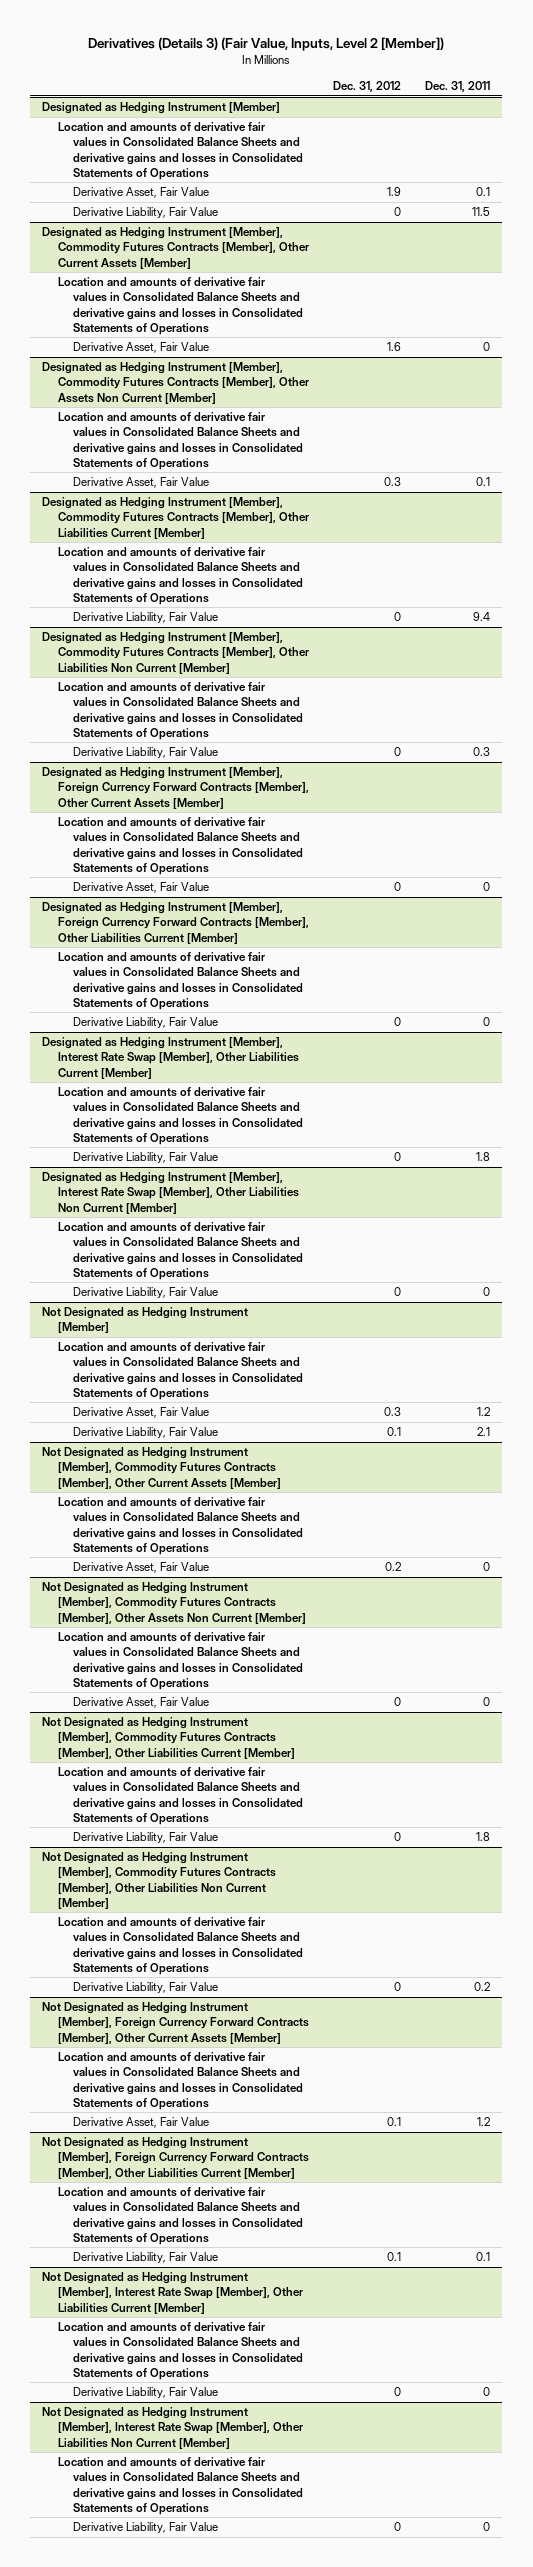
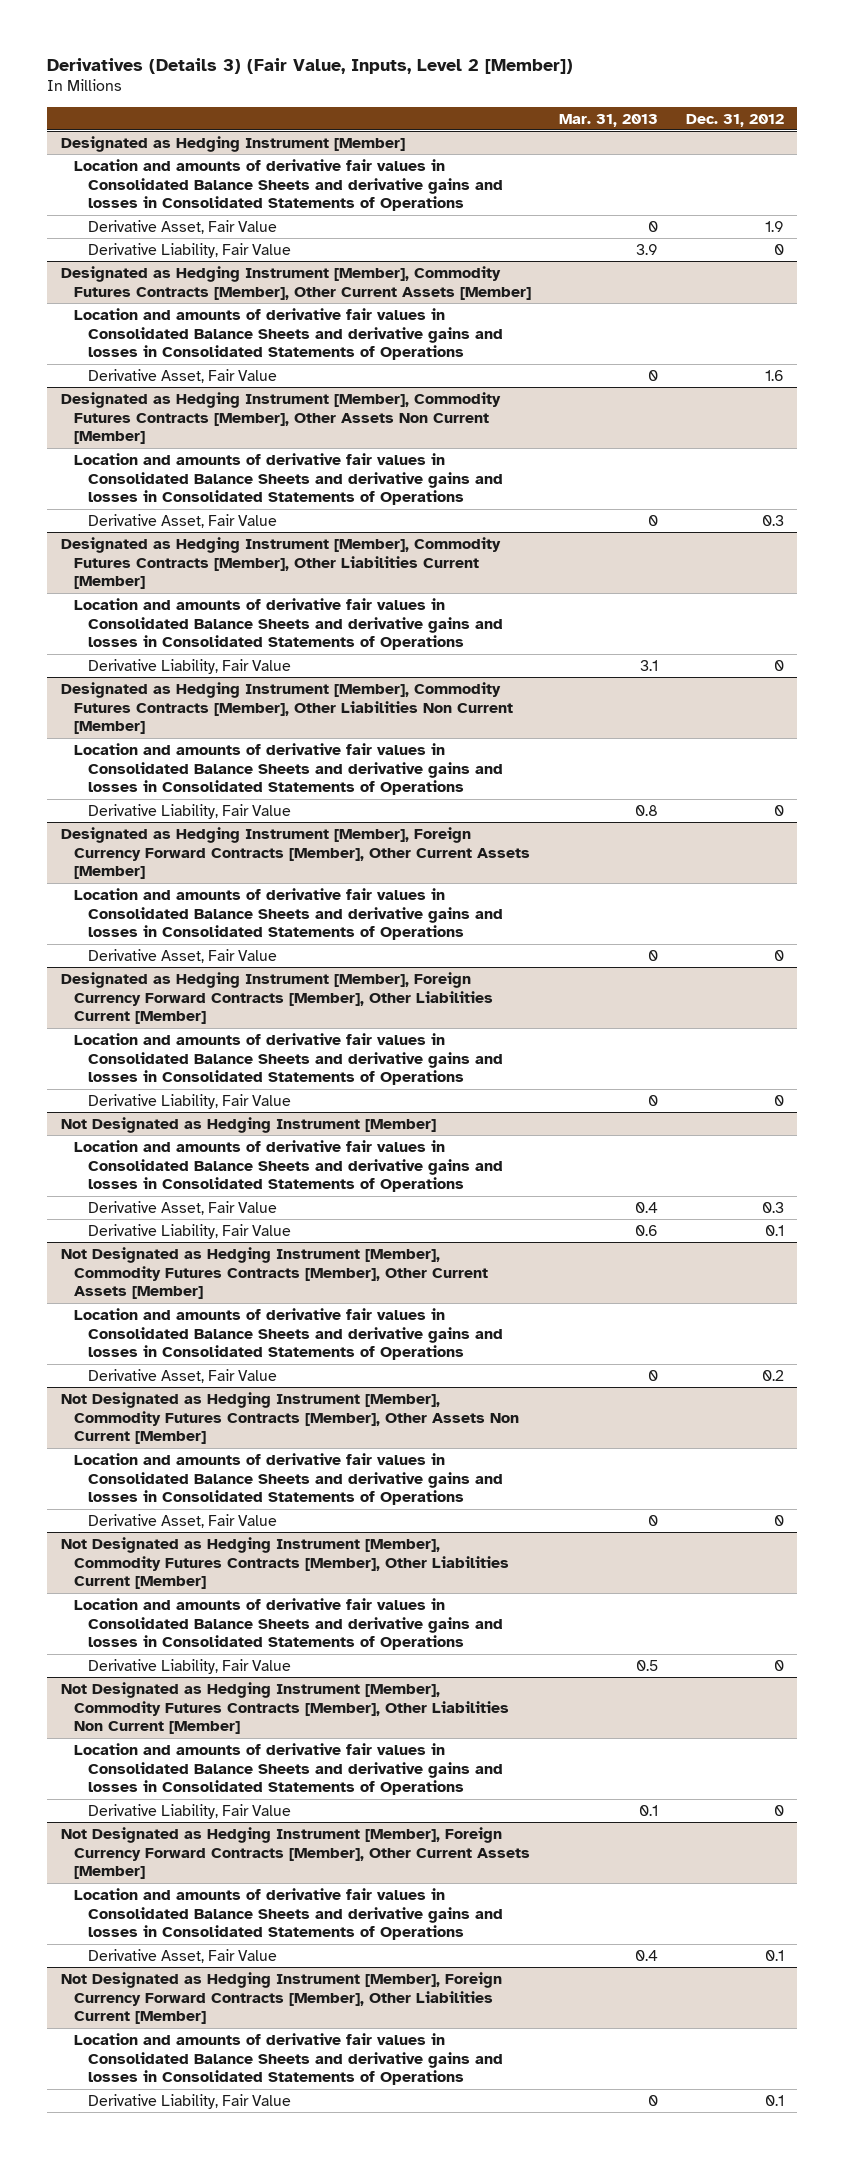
- | Dec. 31, 2012 | Dec. 31, 2011
+ | Mar. 31, 2013 | Dec. 31, 2012
- Designated as Hedging Instrument [Member], Interest Rate Swap [Member], Other Liabilities Current [Member]
- Location and amounts of derivative fair values in Consolidated Balance Sheets and derivative gains and losses in Consolidated Statements of Operations
- Derivative Liability, Fair Value | 0 | 1.8
- Designated as Hedging Instrument [Member], Interest Rate Swap [Member], Other Liabilities Non Current [Member]
- Location and amounts of derivative fair values in Consolidated Balance Sheets and derivative gains and losses in Consolidated Statements of Operations
- Derivative Liability, Fair Value | 0 | 0
- Not Designated as Hedging Instrument [Member], Interest Rate Swap [Member], Other Liabilities Current [Member]
- Location and amounts of derivative fair values in Consolidated Balance Sheets and derivative gains and losses in Consolidated Statements of Operations
- Derivative Liability, Fair Value | 0 | 0
- Not Designated as Hedging Instrument [Member], Interest Rate Swap [Member], Other Liabilities Non Current [Member]
- Location and amounts of derivative fair values in Consolidated Balance Sheets and derivative gains and losses in Consolidated Statements of Operations
- Derivative Liability, Fair Value | 0 | 0

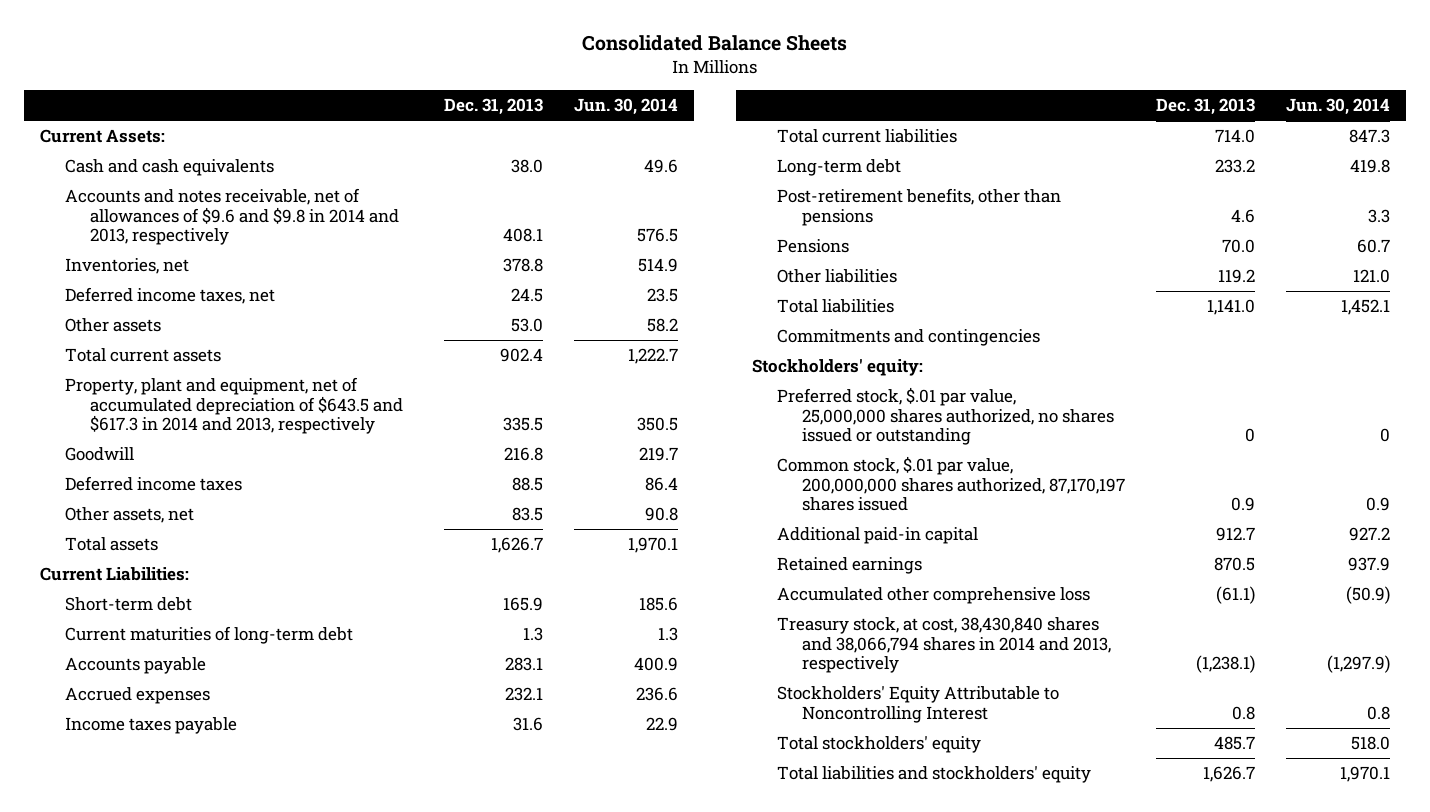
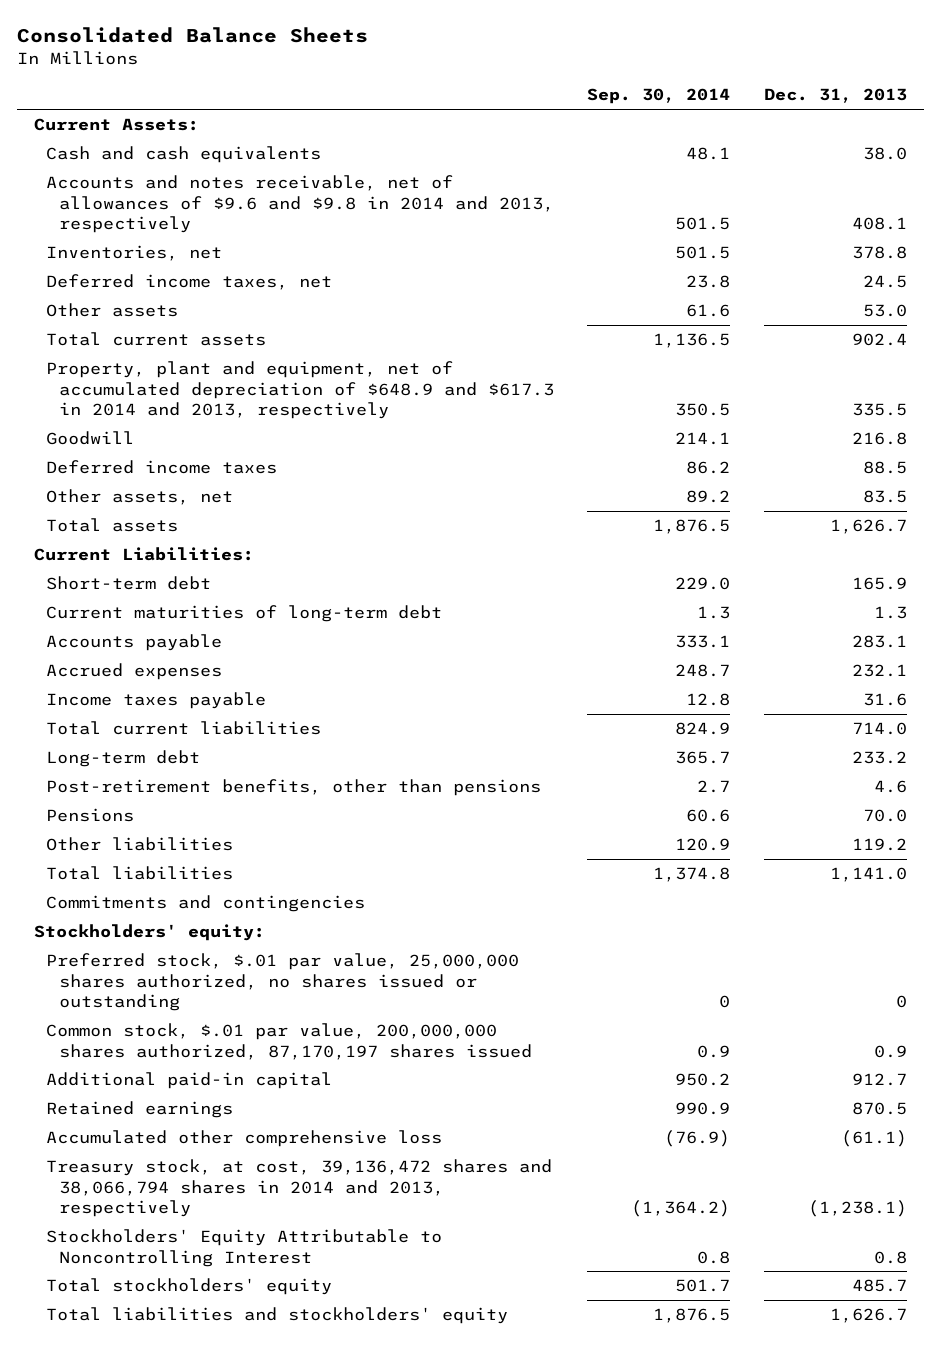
- | Dec. 31, 2013 | Jun. 30, 2014
+ | Sep. 30, 2014 | Dec. 31, 2013
- Property, plant and equipment, net of accumulated depreciation of $643.5 and $617.3 in 2014 and 2013, respectively | 335.5 | 350.5
+ Property, plant and equipment, net of accumulated depreciation of $648.9 and $617.3 in 2014 and 2013, respectively | 350.5 | 335.5
- Treasury stock, at cost, 38,430,840 shares and 38,066,794 shares in 2014 and 2013, respectively | (1,238.1) | (1,297.9)
+ Treasury stock, at cost, 39,136,472 shares and 38,066,794 shares in 2014 and 2013, respectively | (1,364.2) | (1,238.1)

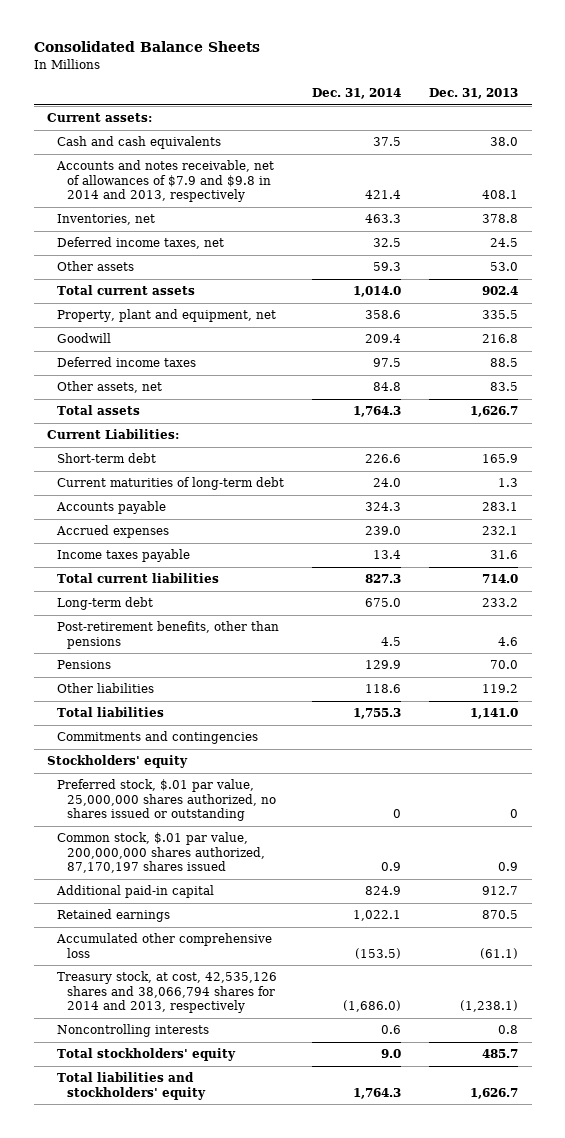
- | Sep. 30, 2014 | Dec. 31, 2013
+ | Dec. 31, 2014 | Dec. 31, 2013
- Current Assets:
+ Current assets:
- Accounts and notes receivable, net of allowances of $9.6 and $9.8 in 2014 and 2013, respectively | 501.5 | 408.1
+ Accounts and notes receivable, net of allowances of $7.9 and $9.8 in 2014 and 2013, respectively | 421.4 | 408.1
- Property, plant and equipment, net of accumulated depreciation of $648.9 and $617.3 in 2014 and 2013, respectively | 350.5 | 335.5
+ Property, plant and equipment, net | 358.6 | 335.5
- Stockholders' equity:
+ Stockholders' equity
- Treasury stock, at cost, 39,136,472 shares and 38,066,794 shares in 2014 and 2013, respectively | (1,364.2) | (1,238.1)
- Stockholders' Equity Attributable to Noncontrolling Interest | 0.8 | 0.8
+ Treasury stock, at cost, 42,535,126 shares and 38,066,794 shares for 2014 and 2013, respectively | (1,686.0) | (1,238.1)
+ Noncontrolling interests | 0.6 | 0.8

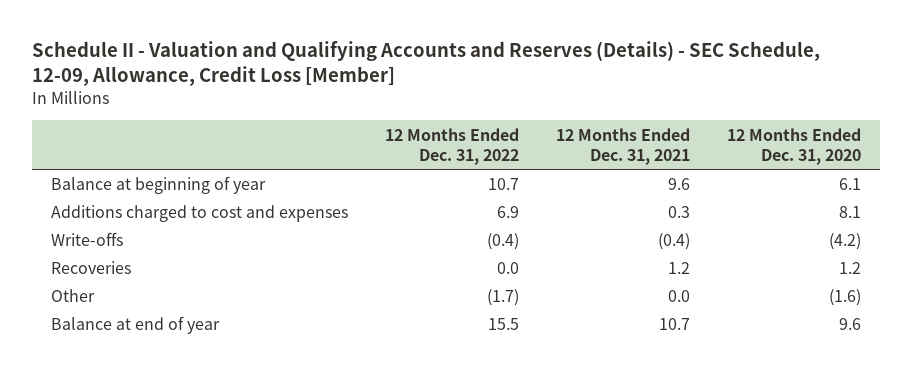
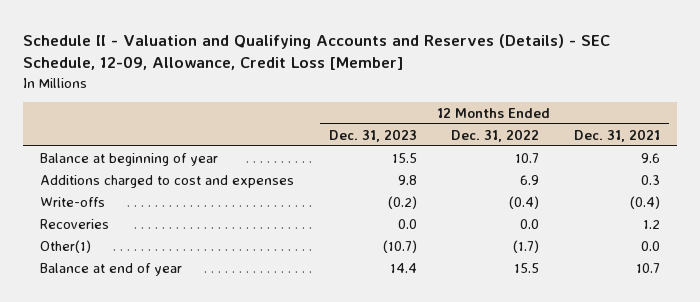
- | 12 Months Ended Dec. 31, 2022 | 12 Months Ended Dec. 31, 2021 | 12 Months Ended Dec. 31, 2020
+ | 12 Months Ended Dec. 31, 2023 | 12 Months Ended Dec. 31, 2022 | 12 Months Ended Dec. 31, 2021
- Other | (1.7) | 0.0 | (1.6)
+ Other(1) | (10.7) | (1.7) | 0.0

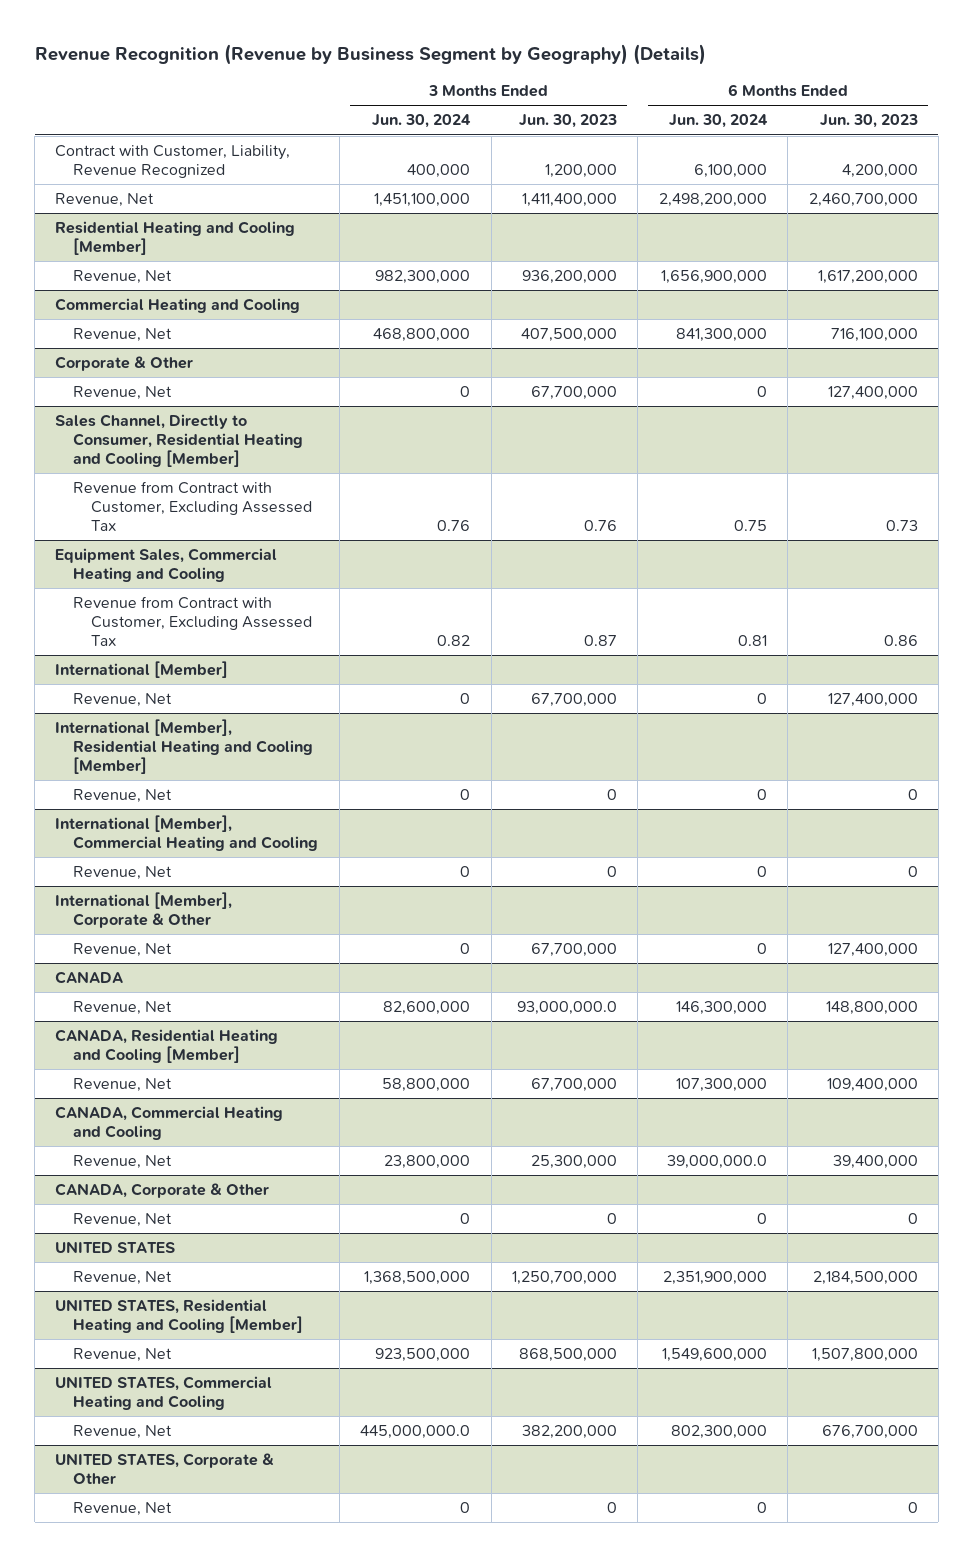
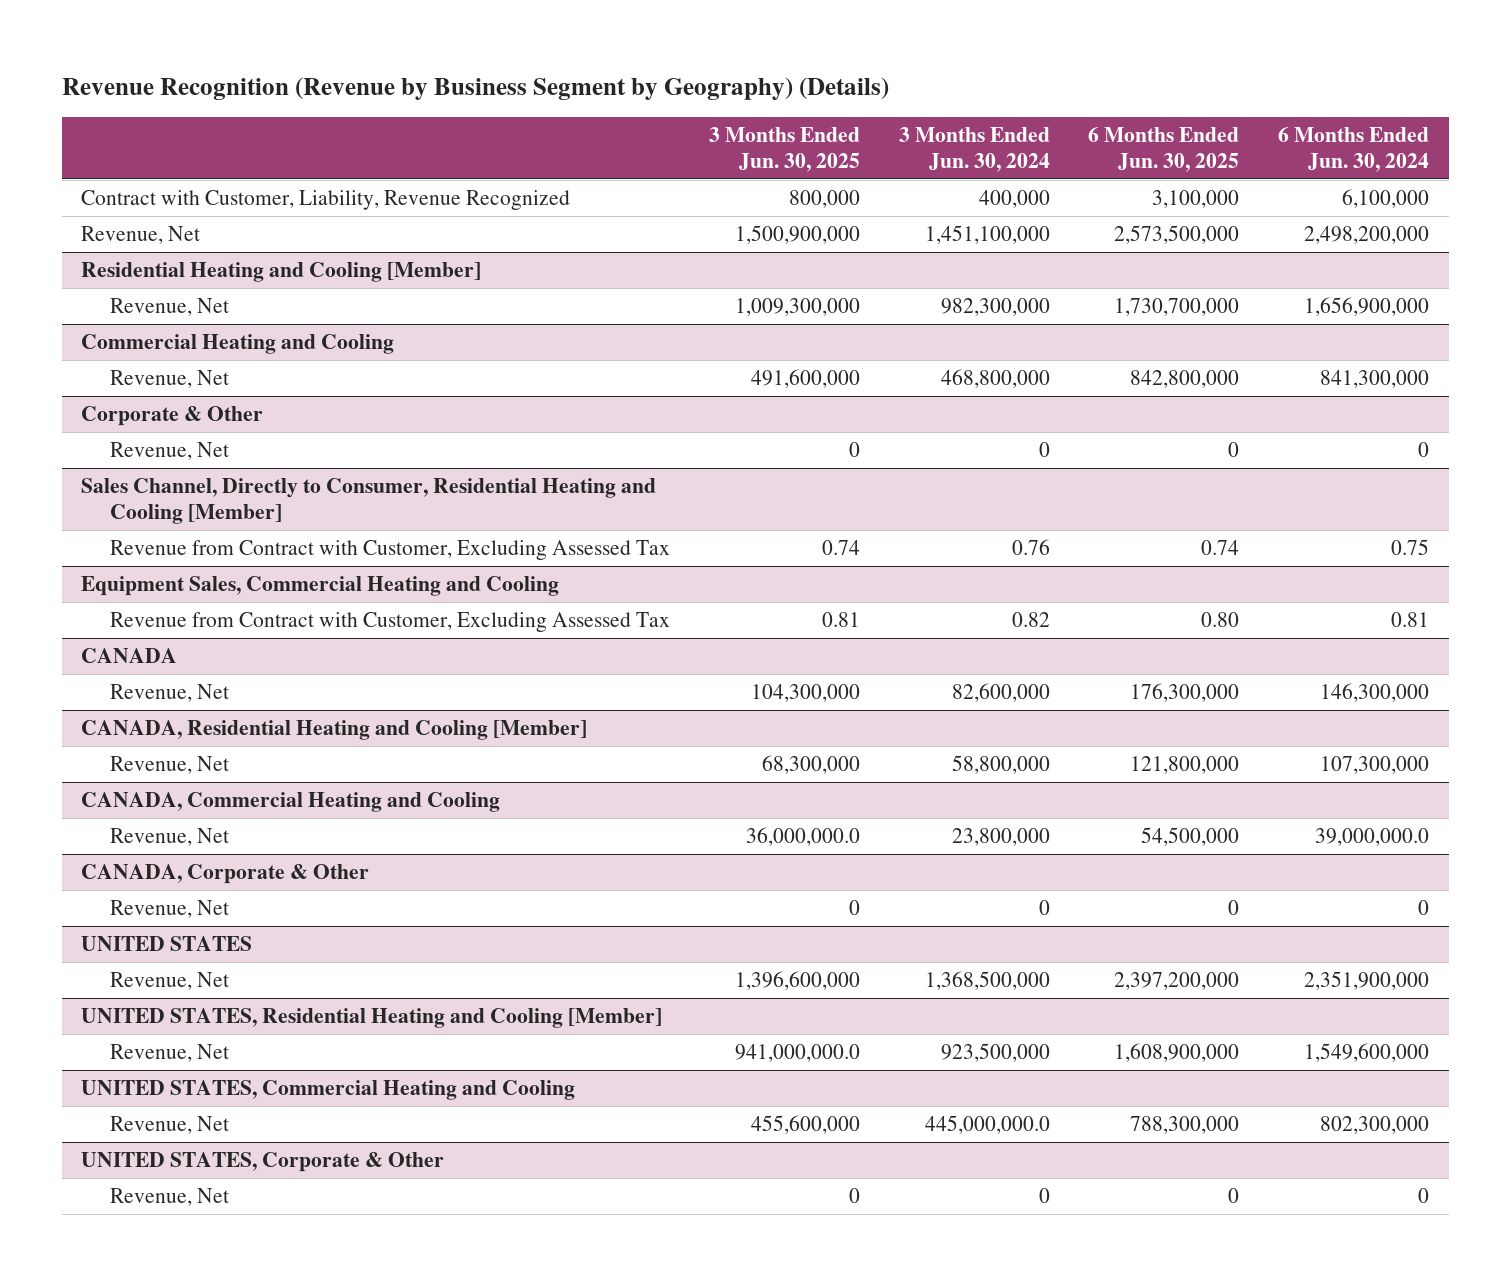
- | 3 Months Ended Jun. 30, 2024 | 3 Months Ended Jun. 30, 2023 | 6 Months Ended Jun. 30, 2024 | 6 Months Ended Jun. 30, 2023
+ | 3 Months Ended Jun. 30, 2025 | 3 Months Ended Jun. 30, 2024 | 6 Months Ended Jun. 30, 2025 | 6 Months Ended Jun. 30, 2024
- International [Member]
- Revenue, Net | 0 | 67,700,000 | 0 | 127,400,000
- International [Member], Residential Heating and Cooling [Member]
- Revenue, Net | 0 | 0 | 0 | 0
- International [Member], Commercial Heating and Cooling
- Revenue, Net | 0 | 0 | 0 | 0
- International [Member], Corporate & Other
- Revenue, Net | 0 | 67,700,000 | 0 | 127,400,000

